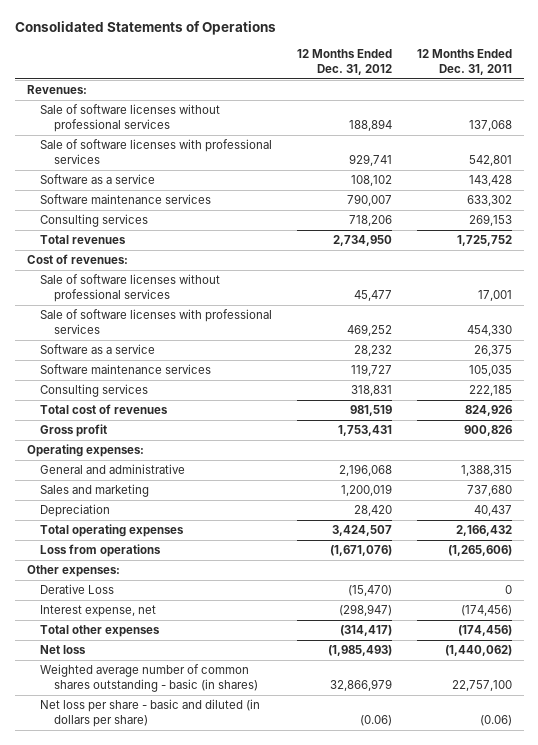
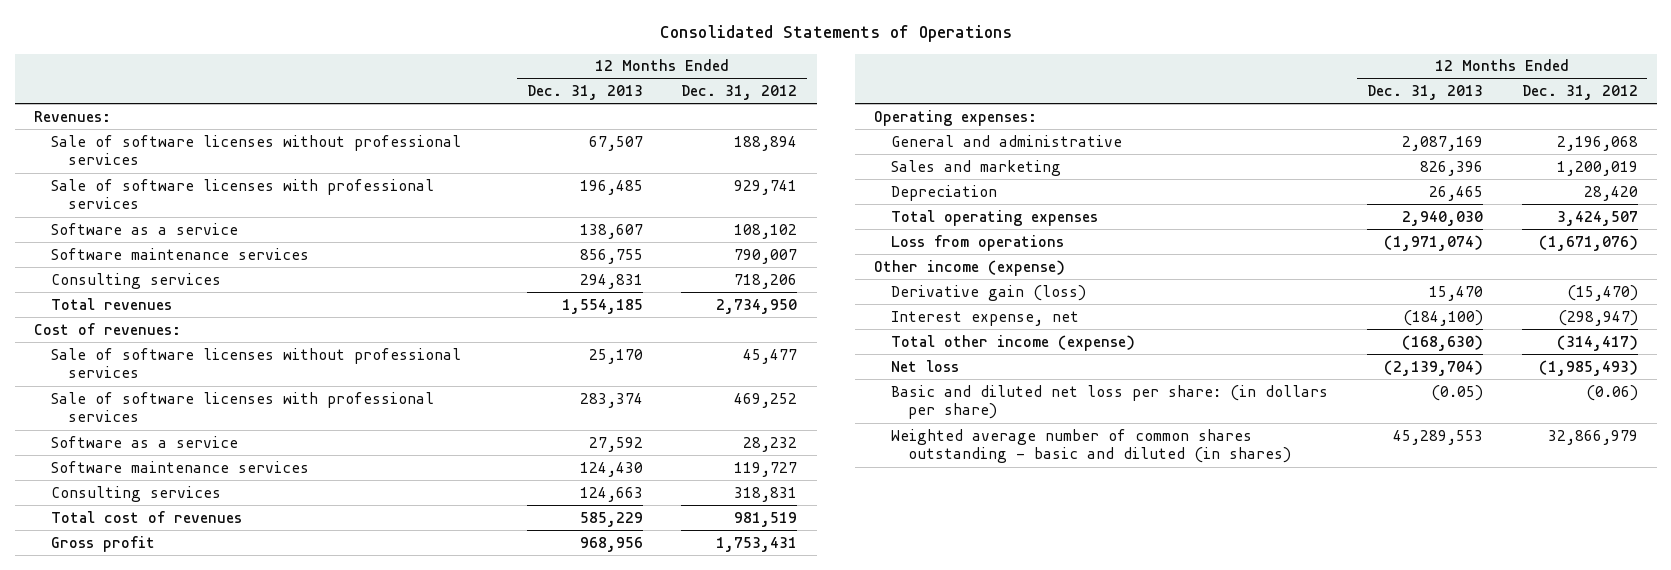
- | 12 Months Ended Dec. 31, 2012 | 12 Months Ended Dec. 31, 2011
+ | 12 Months Ended Dec. 31, 2013 | 12 Months Ended Dec. 31, 2012
- Other expenses:
- Derative Loss | (15,470) | 0
+ Other income (expense)
+ Derivative gain (loss) | 15,470 | (15,470)
- Total other expenses | (314,417) | (174,456)
+ Total other income (expense) | (168,630) | (314,417)
- Weighted average number of common shares outstanding - basic (in shares) | 32,866,979 | 22,757,100
- Net loss per share - basic and diluted (in dollars per share) | (0.06) | (0.06)
+ Basic and diluted net loss per share: (in dollars per share) | (0.05) | (0.06)
+ Weighted average number of common shares outstanding - basic and diluted (in shares) | 45,289,553 | 32,866,979

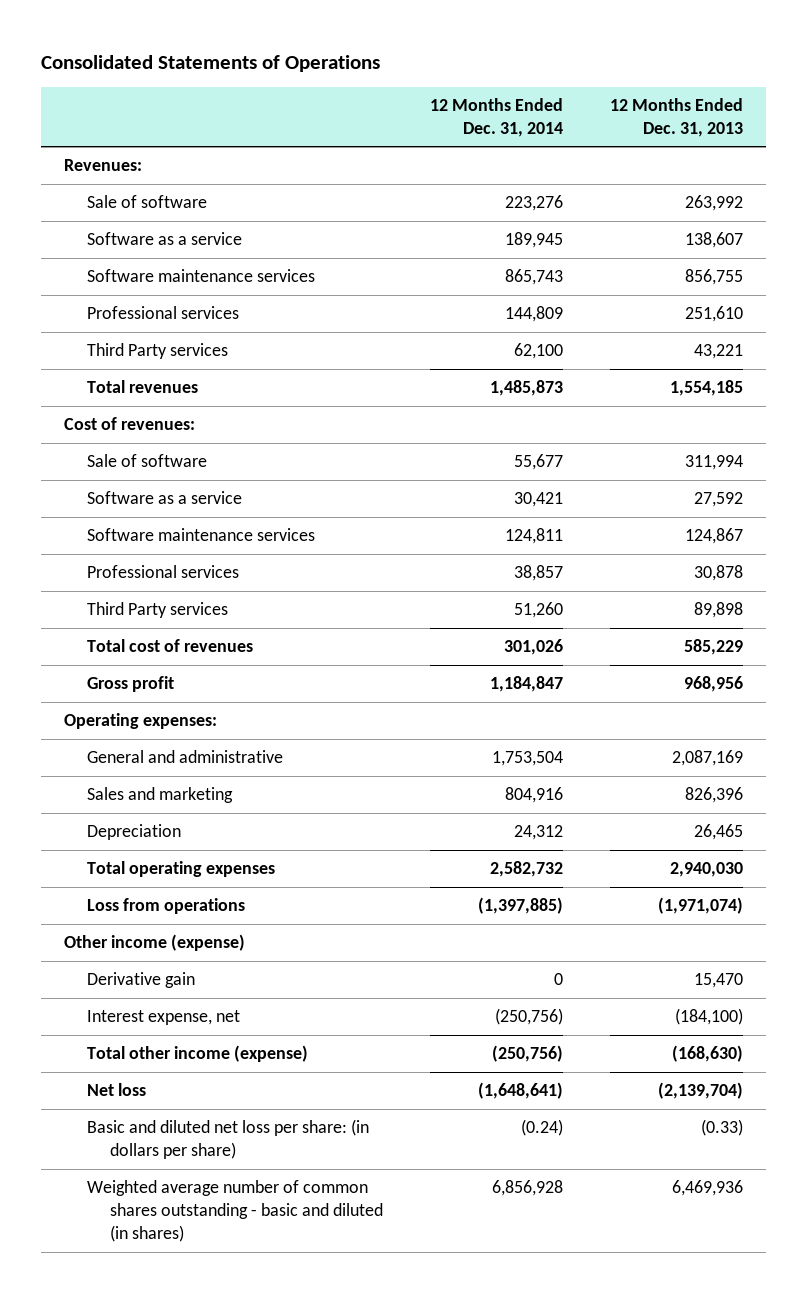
- | 12 Months Ended Dec. 31, 2013 | 12 Months Ended Dec. 31, 2012
+ | 12 Months Ended Dec. 31, 2014 | 12 Months Ended Dec. 31, 2013
- Sale of software licenses without professional services | 67,507 | 188,894
- Sale of software licenses with professional services | 196,485 | 929,741
+ Sale of software | 223,276 | 263,992
- Consulting services | 294,831 | 718,206
+ Professional services | 144,809 | 251,610
+ Third Party services | 62,100 | 43,221
- Sale of software licenses without professional services | 25,170 | 45,477
- Sale of software licenses with professional services | 283,374 | 469,252
+ Sale of software | 55,677 | 311,994
- Software maintenance services | 124,430 | 119,727
- Consulting services | 124,663 | 318,831
+ Software maintenance services | 124,811 | 124,867
+ Professional services | 38,857 | 30,878
+ Third Party services | 51,260 | 89,898
- Derivative gain (loss) | 15,470 | (15,470)
+ Derivative gain | 0 | 15,470
- Basic and diluted net loss per share: (in dollars per share) | (0.05) | (0.06)
- Weighted average number of common shares outstanding - basic and diluted (in shares) | 45,289,553 | 32,866,979
+ Basic and diluted net loss per share: (in dollars per share) | (0.24) | (0.33)
+ Weighted average number of common shares outstanding - basic and diluted (in shares) | 6,856,928 | 6,469,936

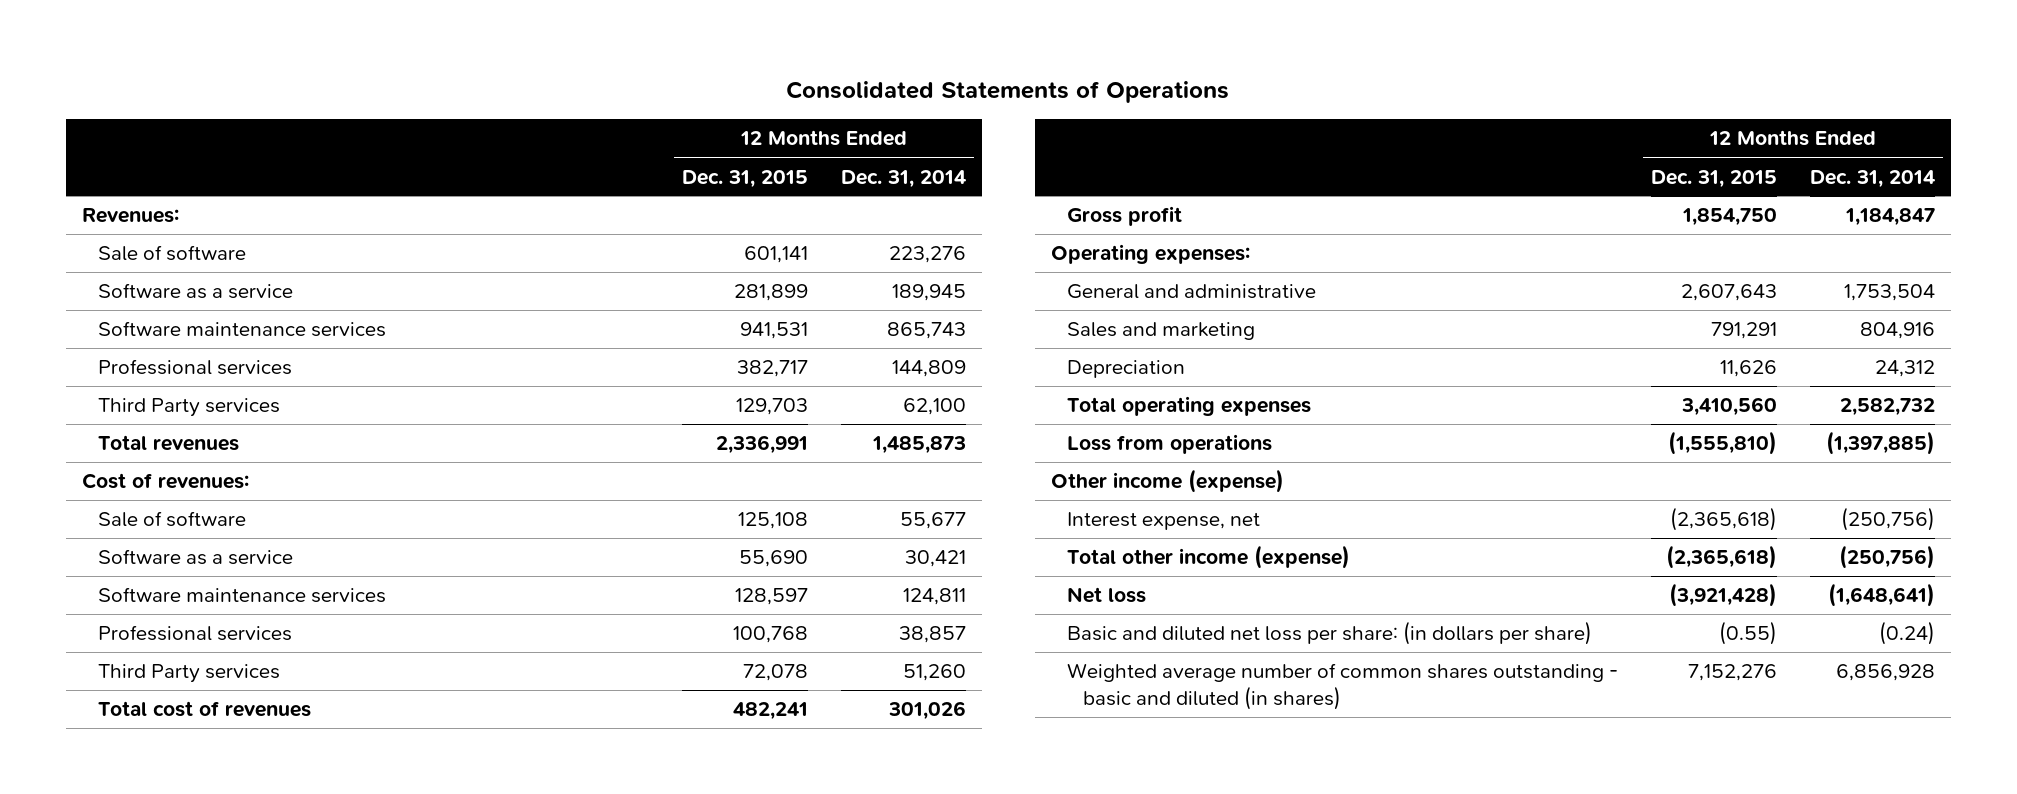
- | 12 Months Ended Dec. 31, 2014 | 12 Months Ended Dec. 31, 2013
+ | 12 Months Ended Dec. 31, 2015 | 12 Months Ended Dec. 31, 2014
- Derivative gain | 0 | 15,470

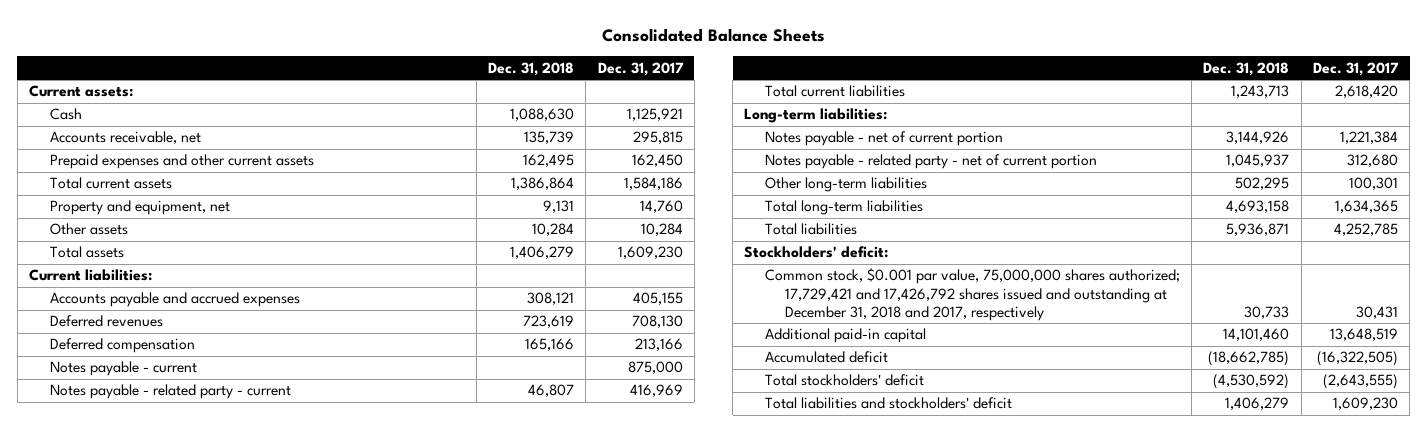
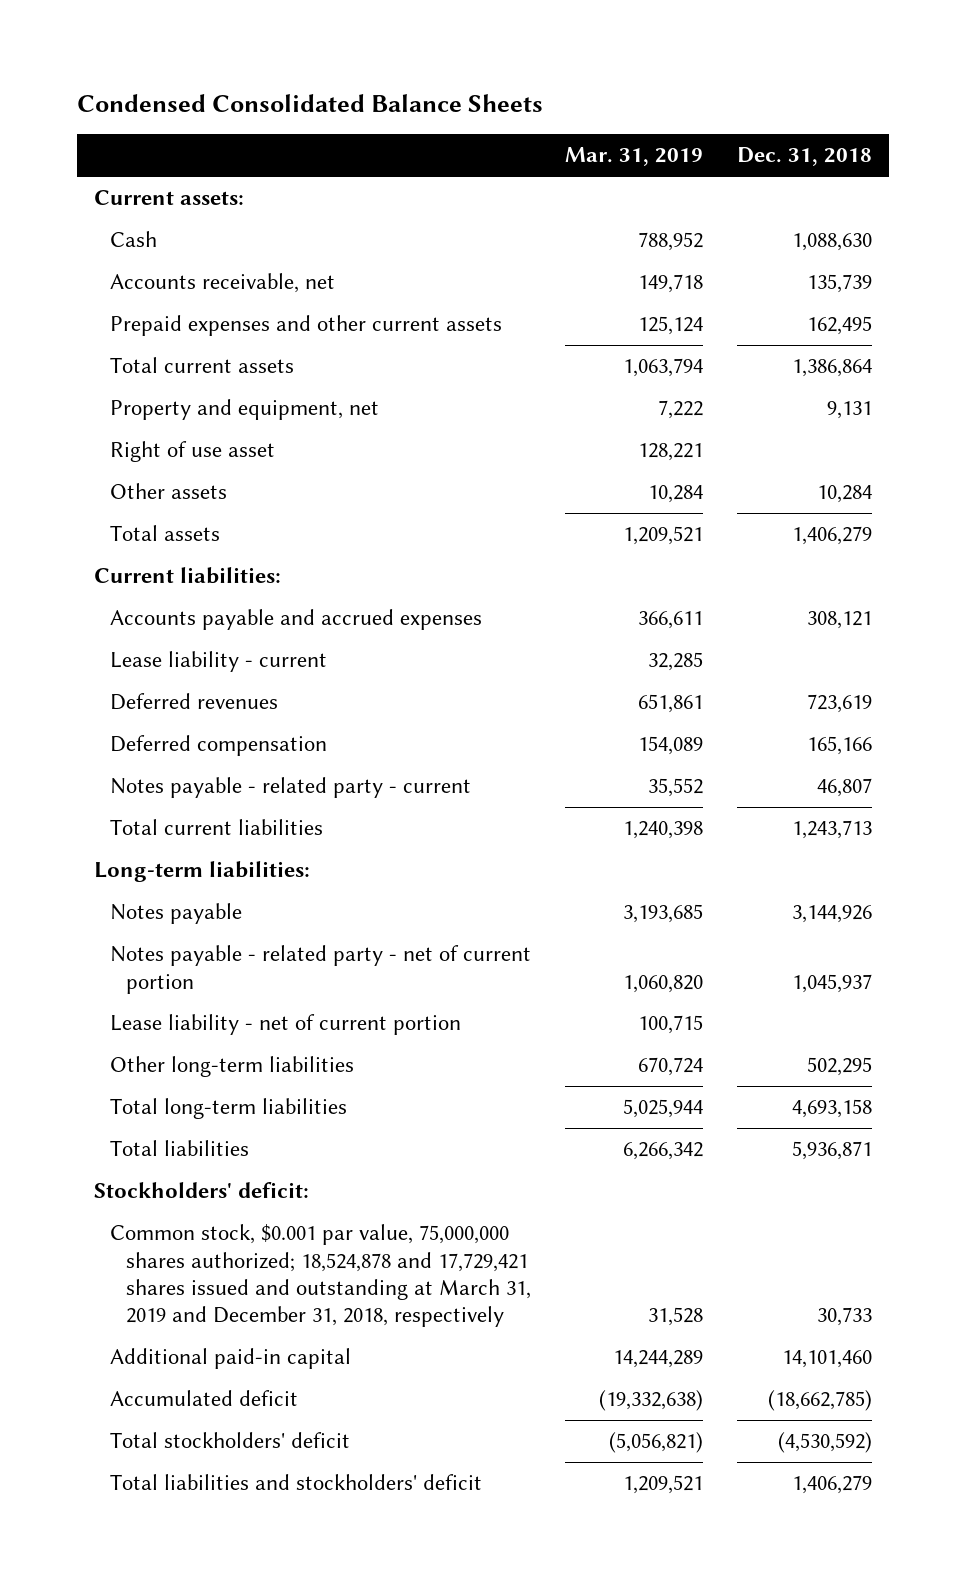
- Consolidated Balance Sheets
+ Condensed Consolidated Balance Sheets
- | Dec. 31, 2018 | Dec. 31, 2017
+ | Mar. 31, 2019 | Dec. 31, 2018
+ Right of use asset | 128,221 |
+ Lease liability - current | 32,285 |
- Notes payable - current | | 875,000
- Notes payable - net of current portion | 3,144,926 | 1,221,384
+ Notes payable | 3,193,685 | 3,144,926
+ Lease liability - net of current portion | 100,715 |
- Common stock, $0.001 par value, 75,000,000 shares authorized; 17,729,421 and 17,426,792 shares issued and outstanding at December 31, 2018 and 2017, respectively | 30,733 | 30,431
+ Common stock, $0.001 par value, 75,000,000 shares authorized; 18,524,878 and 17,729,421 shares issued and outstanding at March 31, 2019 and December 31, 2018, respectively | 31,528 | 30,733

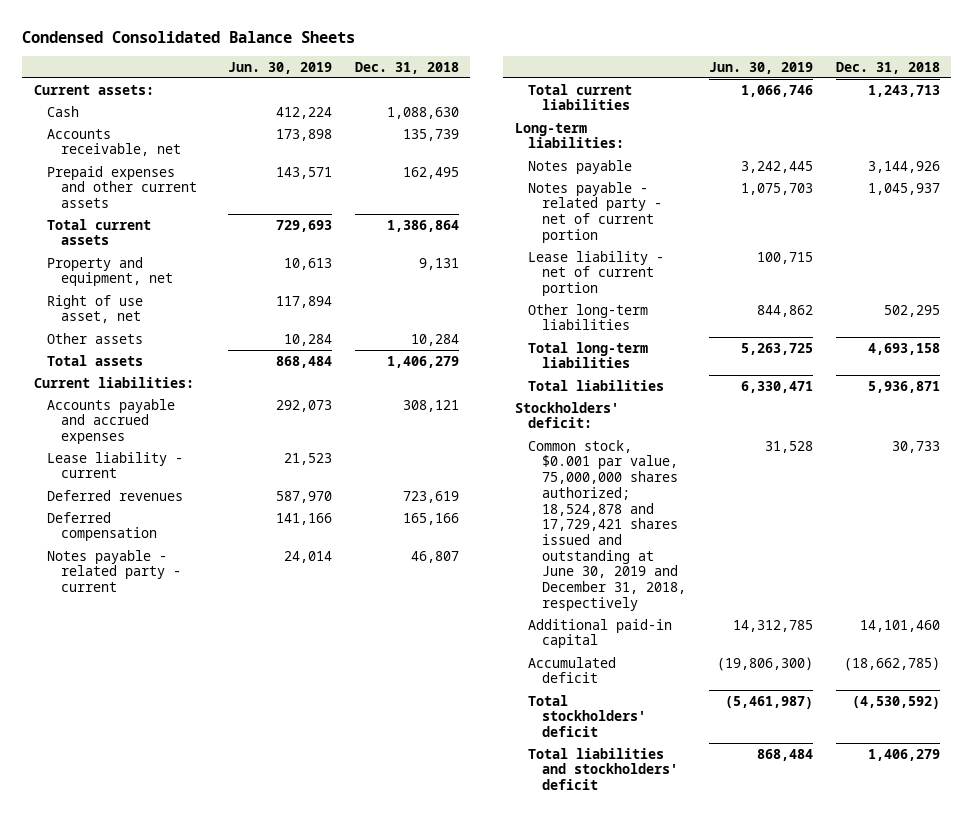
- | Mar. 31, 2019 | Dec. 31, 2018
+ | Jun. 30, 2019 | Dec. 31, 2018
- Right of use asset | 128,221 |
+ Right of use asset, net | 117,894 |
- Common stock, $0.001 par value, 75,000,000 shares authorized; 18,524,878 and 17,729,421 shares issued and outstanding at March 31, 2019 and December 31, 2018, respectively | 31,528 | 30,733
+ Common stock, $0.001 par value, 75,000,000 shares authorized; 18,524,878 and 17,729,421 shares issued and outstanding at June 30, 2019 and December 31, 2018, respectively | 31,528 | 30,733

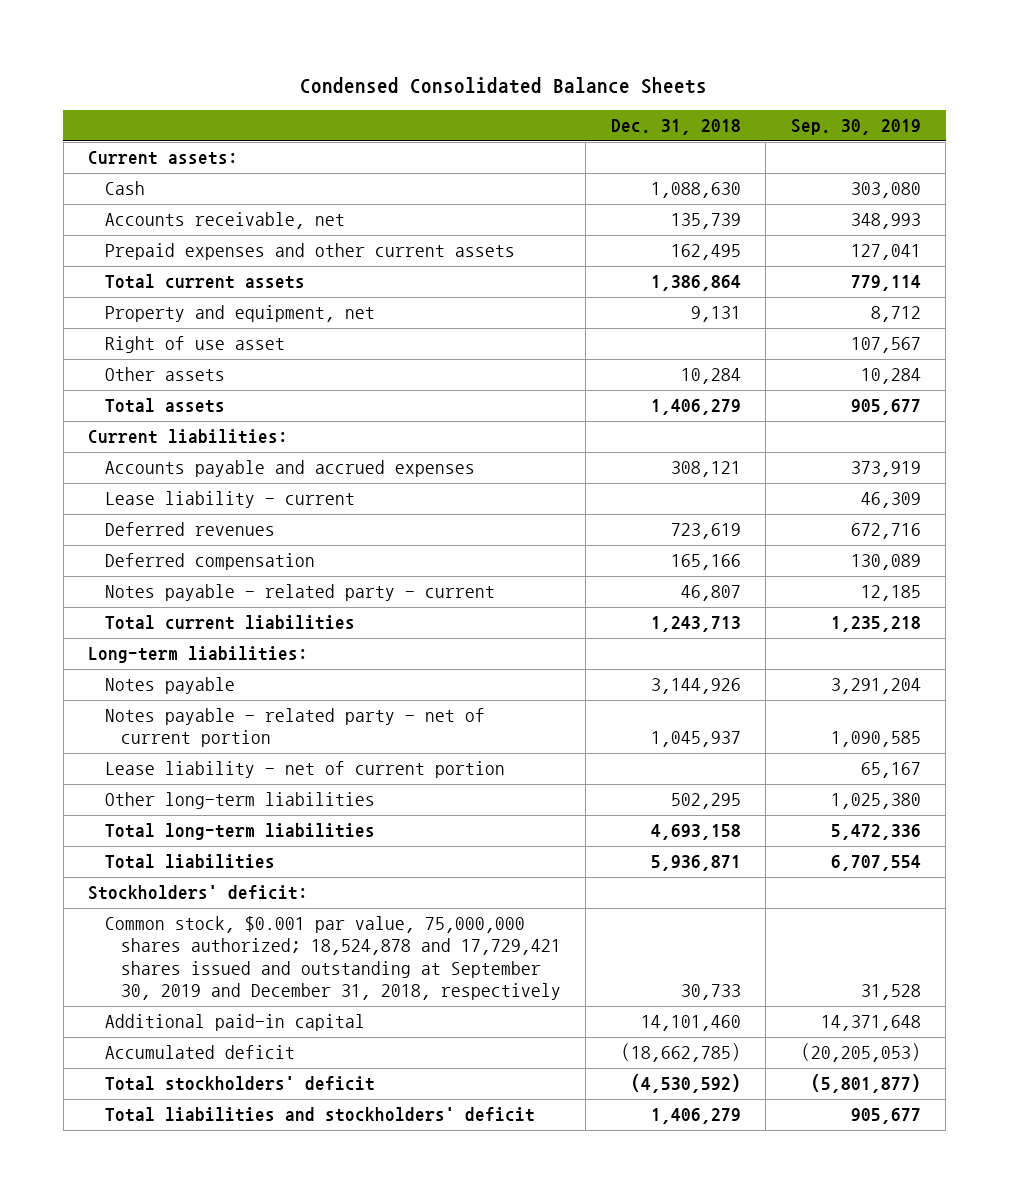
- | Jun. 30, 2019 | Dec. 31, 2018
+ | Dec. 31, 2018 | Sep. 30, 2019
- Right of use asset, net | 117,894 |
+ Right of use asset | | 107,567
- Common stock, $0.001 par value, 75,000,000 shares authorized; 18,524,878 and 17,729,421 shares issued and outstanding at June 30, 2019 and December 31, 2018, respectively | 31,528 | 30,733
+ Common stock, $0.001 par value, 75,000,000 shares authorized; 18,524,878 and 17,729,421 shares issued and outstanding at September 30, 2019 and December 31, 2018, respectively | 30,733 | 31,528

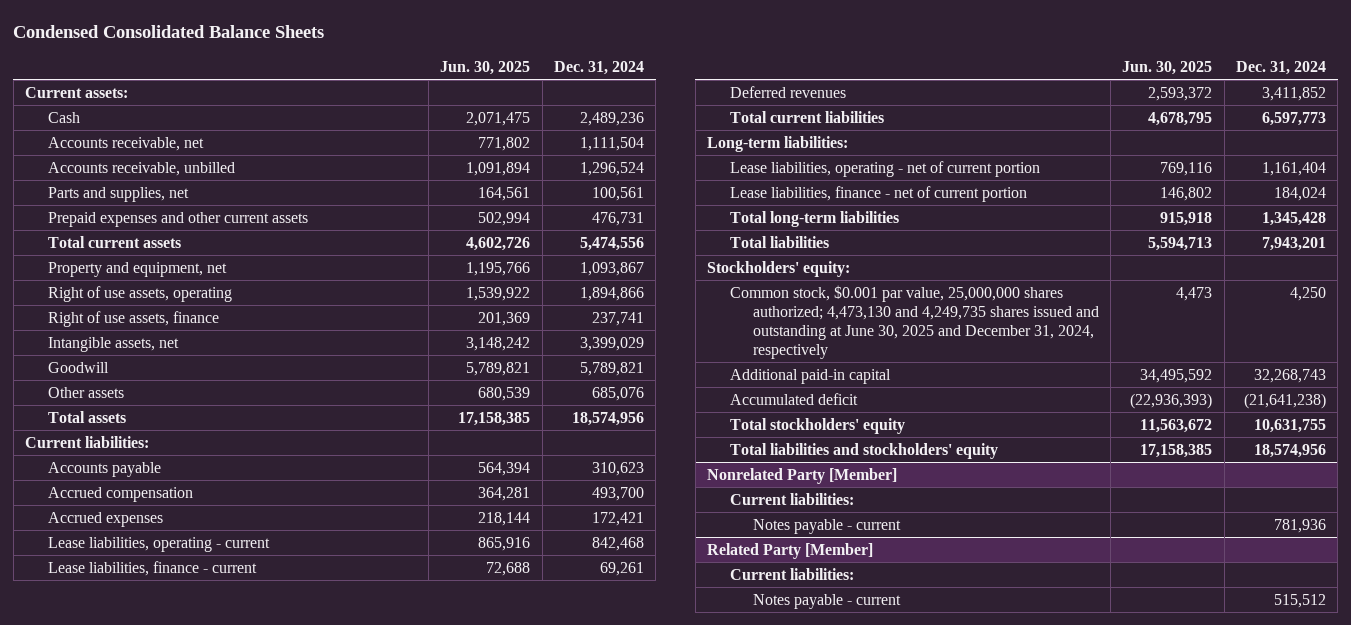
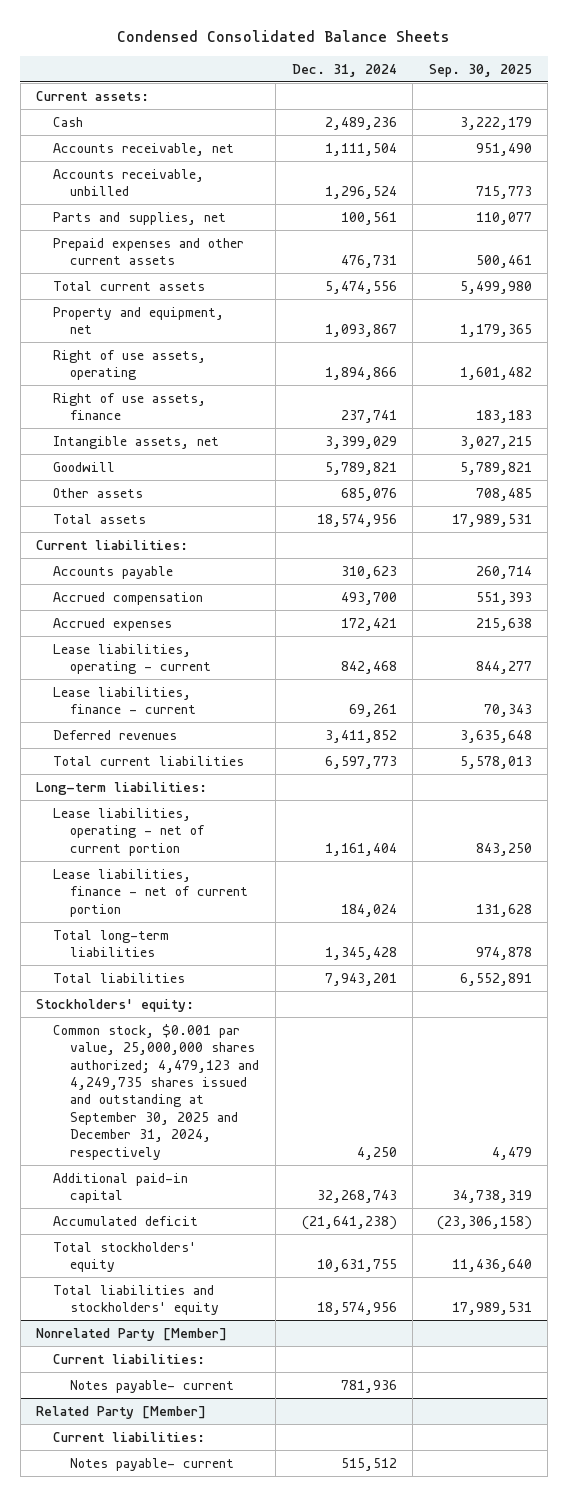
- | Jun. 30, 2025 | Dec. 31, 2024
+ | Dec. 31, 2024 | Sep. 30, 2025
- Common stock, $0.001 par value, 25,000,000 shares authorized; 4,473,130 and 4,249,735 shares issued and outstanding at June 30, 2025 and December 31, 2024, respectively | 4,473 | 4,250
+ Common stock, $0.001 par value, 25,000,000 shares authorized; 4,479,123 and 4,249,735 shares issued and outstanding at September 30, 2025 and December 31, 2024, respectively | 4,250 | 4,479
@ Nonrelated Party [Member]
- Notes payable - current | | 781,936
+ Notes payable- current | 781,936 |
@ Related Party [Member]
- Notes payable - current | | 515,512
+ Notes payable- current | 515,512 |

